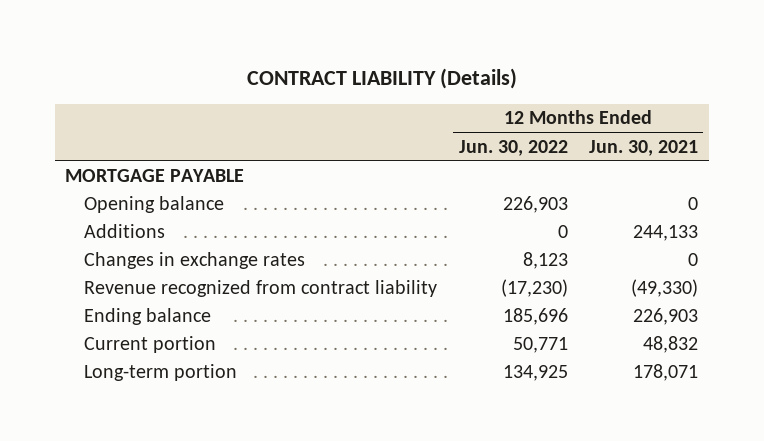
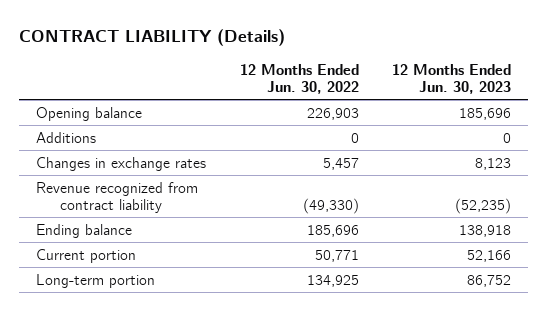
- | 12 Months Ended Jun. 30, 2022 | 12 Months Ended Jun. 30, 2021
+ | 12 Months Ended Jun. 30, 2022 | 12 Months Ended Jun. 30, 2023
- MORTGAGE PAYABLE
- Changes in exchange rates | 8,123 | 0
- Revenue recognized from contract liability | (17,230) | (49,330)
+ Changes in exchange rates | 5,457 | 8,123
+ Revenue recognized from contract liability | (49,330) | (52,235)

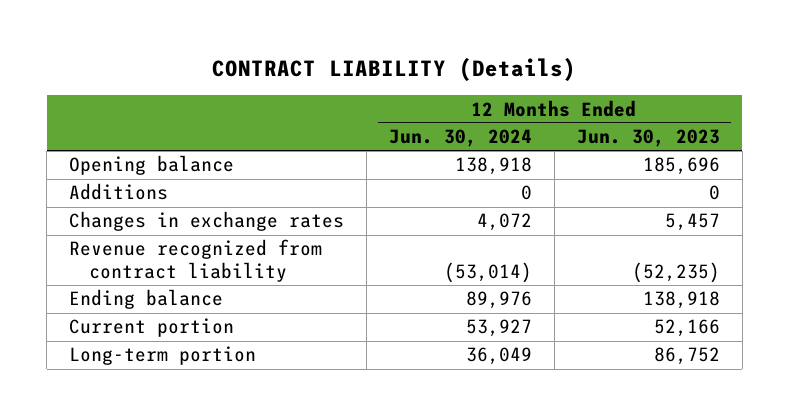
- | 12 Months Ended Jun. 30, 2022 | 12 Months Ended Jun. 30, 2023
+ | 12 Months Ended Jun. 30, 2024 | 12 Months Ended Jun. 30, 2023
- Changes in exchange rates | 5,457 | 8,123
+ Changes in exchange rates | 4,072 | 5,457

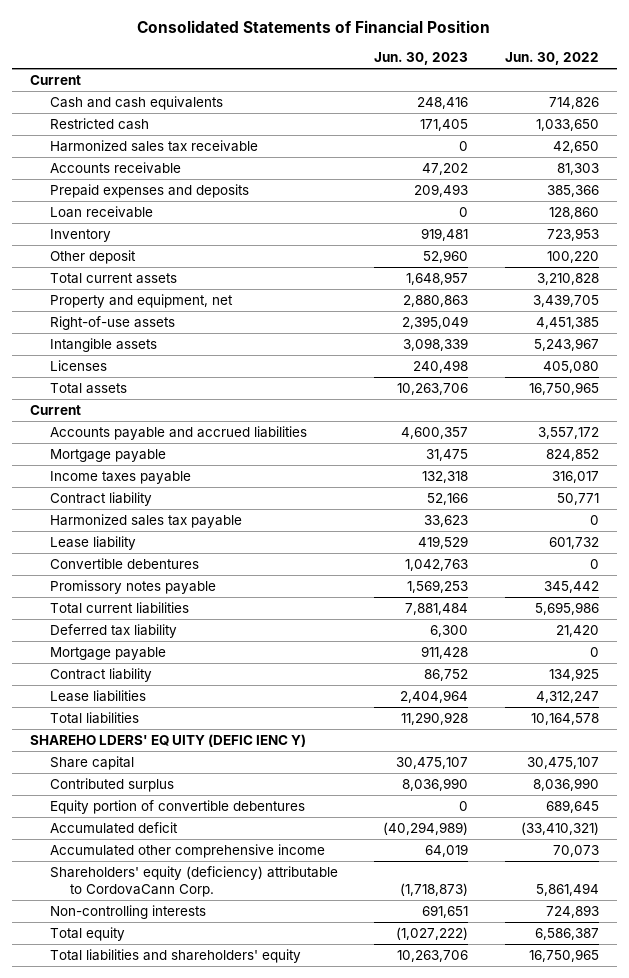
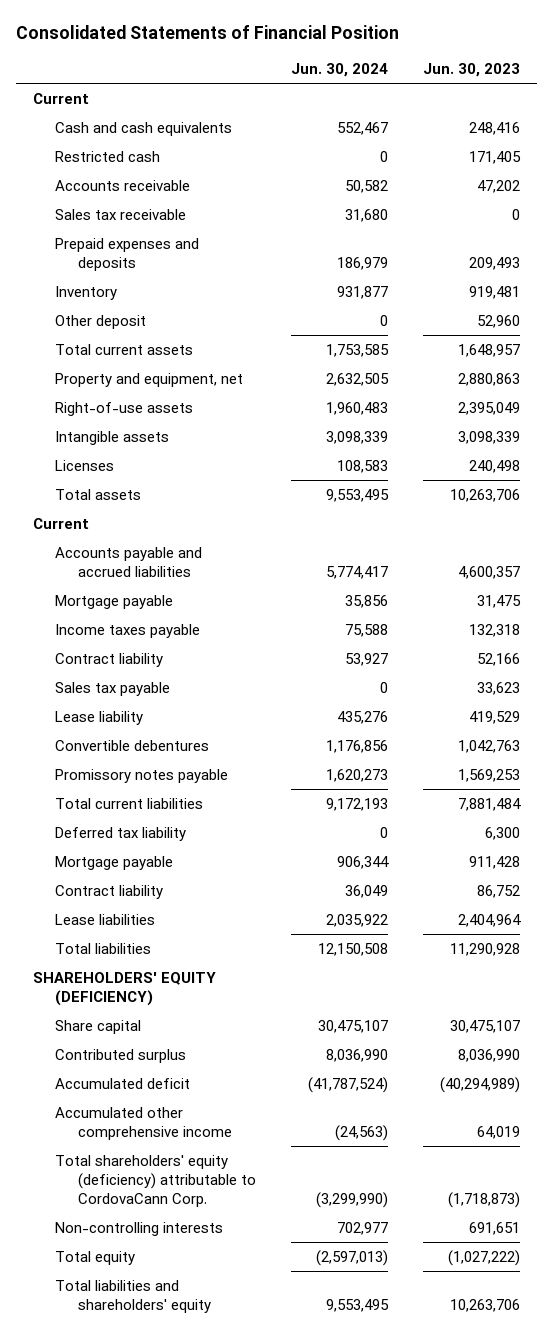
- | Jun. 30, 2023 | Jun. 30, 2022
+ | Jun. 30, 2024 | Jun. 30, 2023
- Harmonized sales tax receivable | 0 | 42,650
+ Sales tax receivable | 31,680 | 0
- Loan receivable | 0 | 128,860
- Harmonized sales tax payable | 33,623 | 0
+ Sales tax payable | 0 | 33,623
- SHAREHO LDERS' EQ UITY (DEFIC IENC Y)
+ SHAREHOLDERS' EQUITY (DEFICIENCY)
- Equity portion of convertible debentures | 0 | 689,645
- Shareholders' equity (deficiency) attributable to CordovaCann Corp. | (1,718,873) | 5,861,494
+ Total shareholders' equity (deficiency) attributable to CordovaCann Corp. | (3,299,990) | (1,718,873)

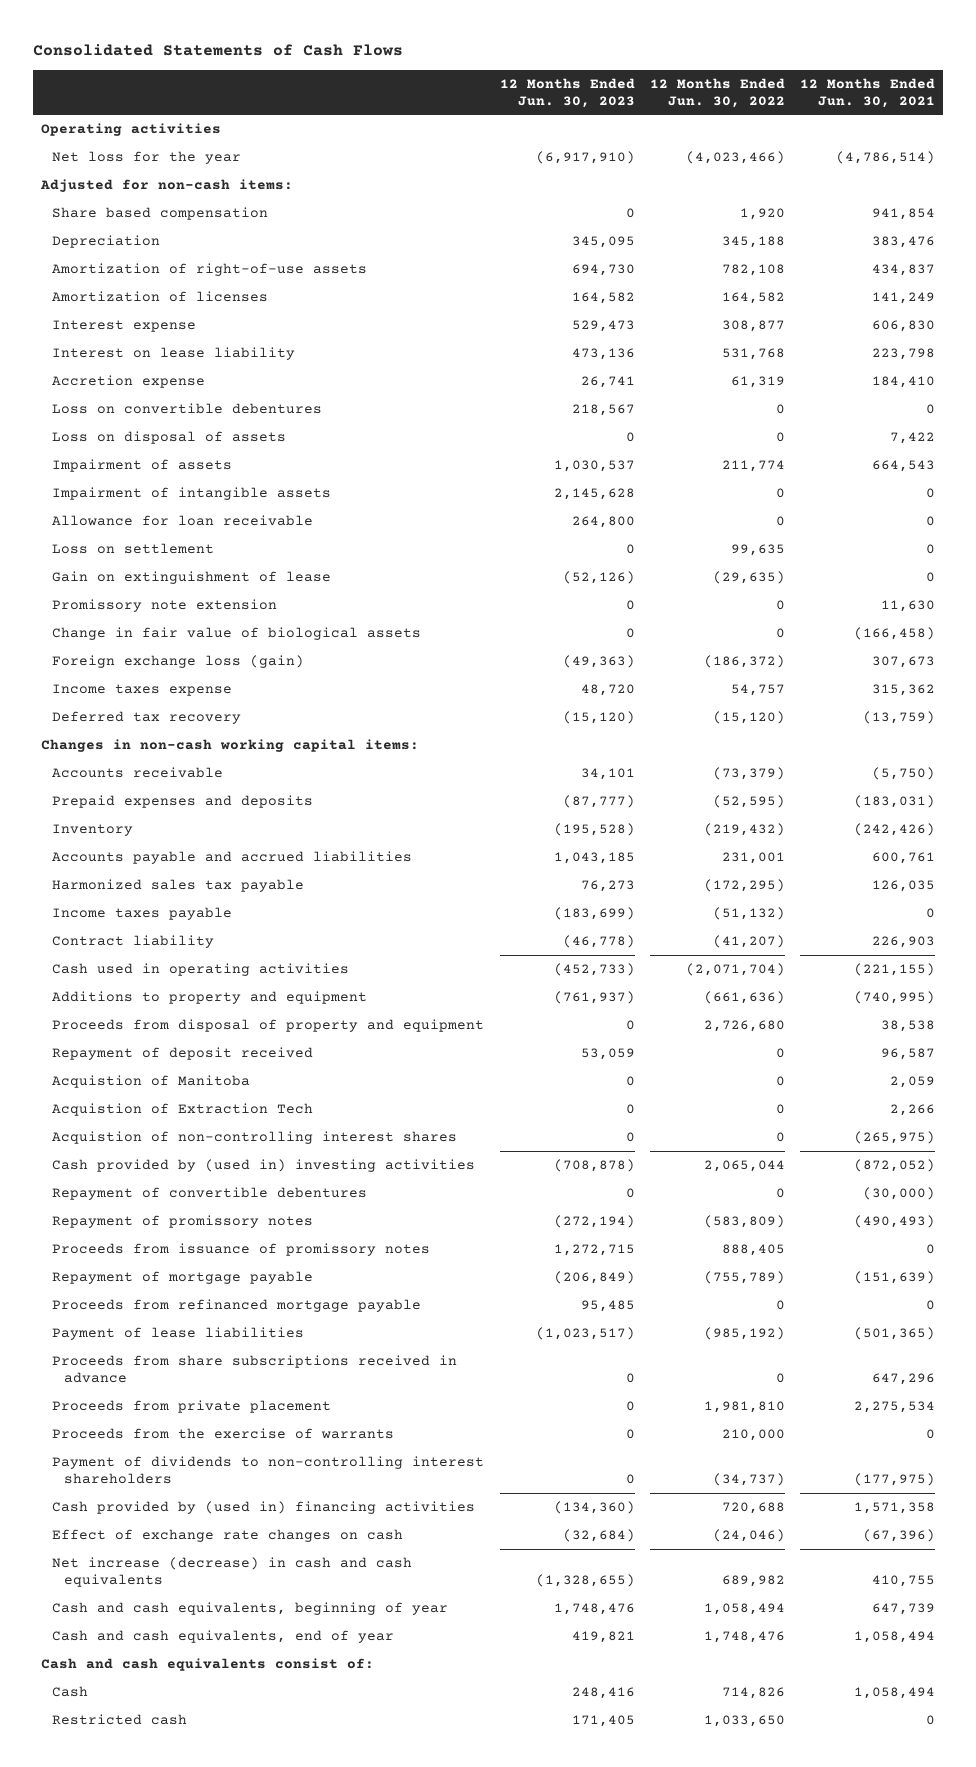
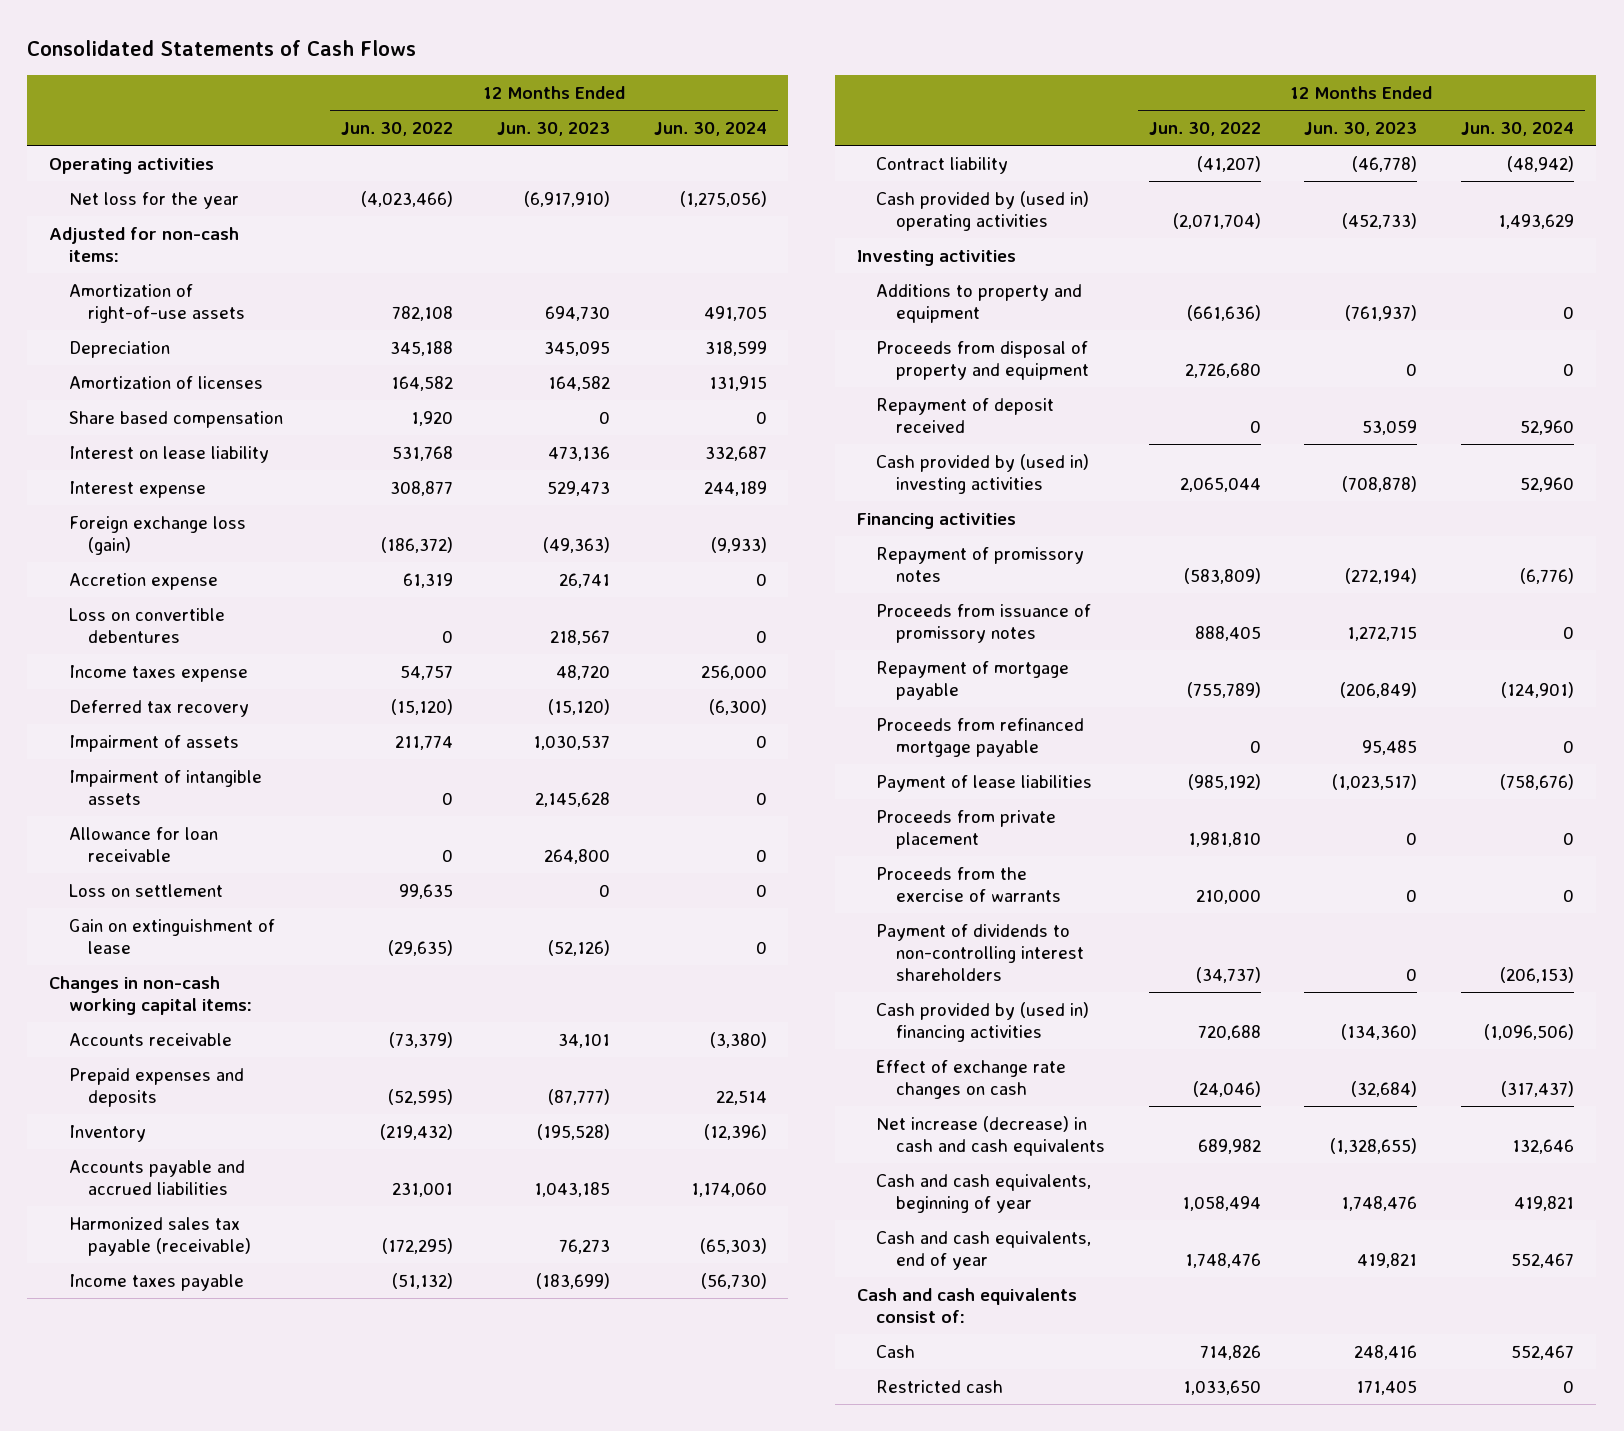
- | 12 Months Ended Jun. 30, 2023 | 12 Months Ended Jun. 30, 2022 | 12 Months Ended Jun. 30, 2021
+ | 12 Months Ended Jun. 30, 2022 | 12 Months Ended Jun. 30, 2023 | 12 Months Ended Jun. 30, 2024
moved down: Depreciation | 345,188 | 345,095 | 318,599
moved down: Share based compensation | 1,920 | 0 | 0
moved down: Interest expense | 308,877 | 529,473 | 244,189
moved up: Foreign exchange loss (gain) | (186,372) | (49,363) | (9,933)
- Loss on disposal of assets | 0 | 0 | 7,422
moved up: Income taxes expense | 54,757 | 48,720 | 256,000
moved up: Deferred tax recovery | (15,120) | (15,120) | (6,300)
- Promissory note extension | 0 | 0 | 11,630
- Change in fair value of biological assets | 0 | 0 | (166,458)
- Harmonized sales tax payable | 76,273 | (172,295) | 126,035
+ Harmonized sales tax payable (receivable) | (172,295) | 76,273 | (65,303)
- Cash used in operating activities | (452,733) | (2,071,704) | (221,155)
+ Cash provided by (used in) operating activities | (2,071,704) | (452,733) | 1,493,629
+ Investing activities
- Acquistion of Manitoba | 0 | 0 | 2,059
- Acquistion of Extraction Tech | 0 | 0 | 2,266
- Acquistion of non-controlling interest shares | 0 | 0 | (265,975)
- Repayment of convertible debentures | 0 | 0 | (30,000)
+ Financing activities
- Proceeds from share subscriptions received in advance | 0 | 0 | 647,296

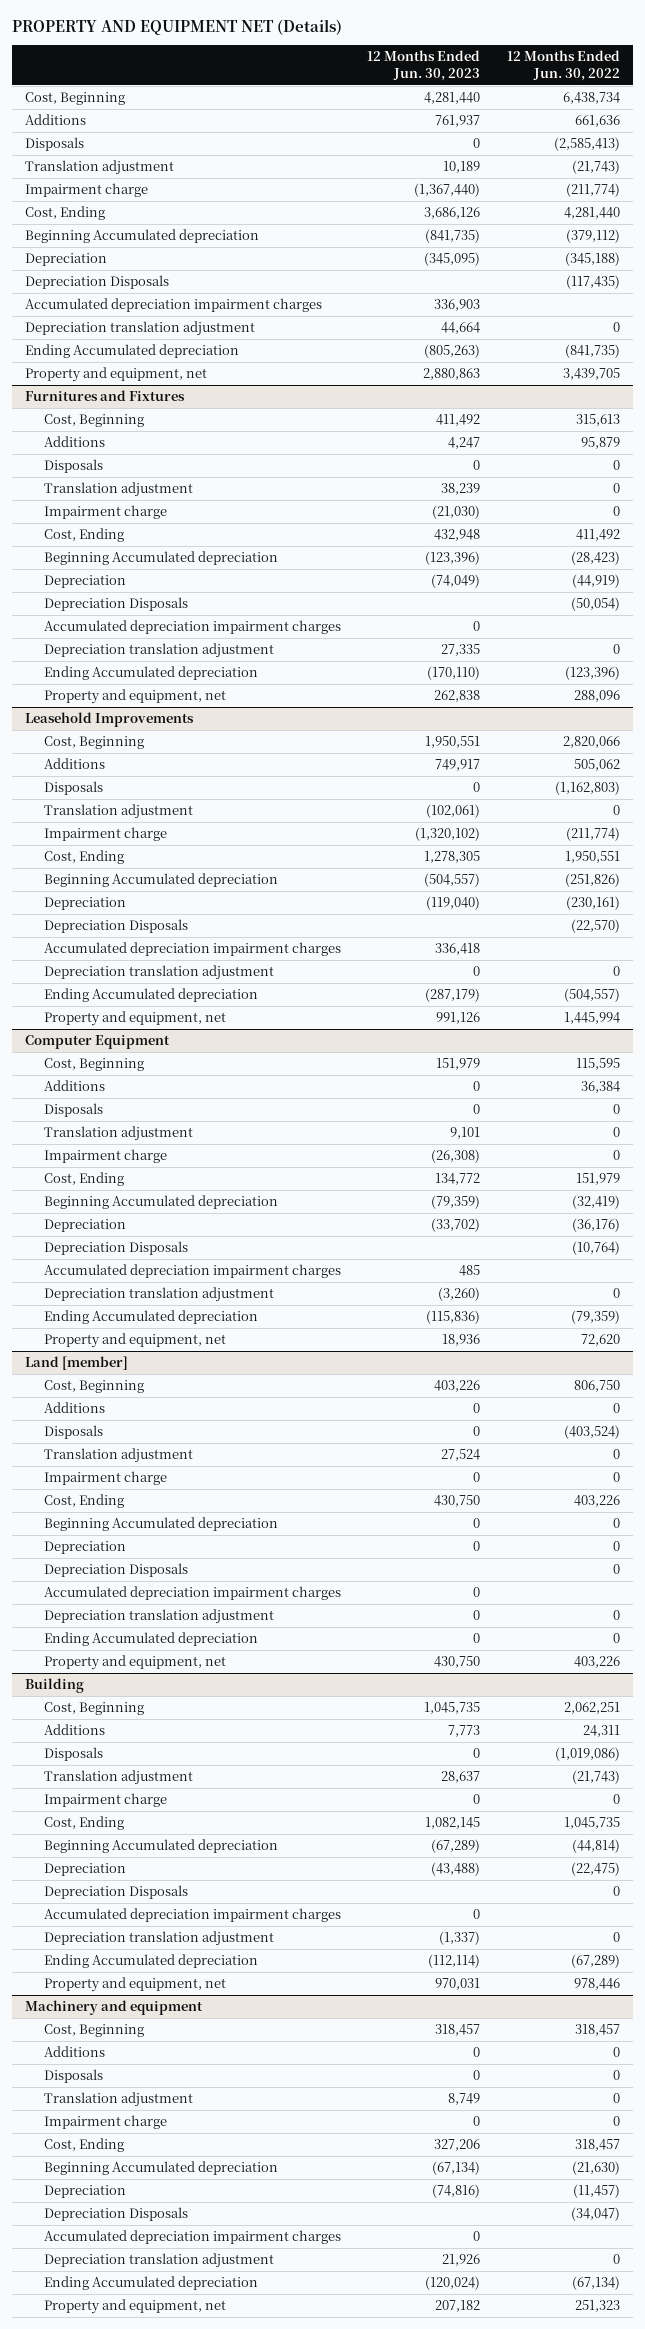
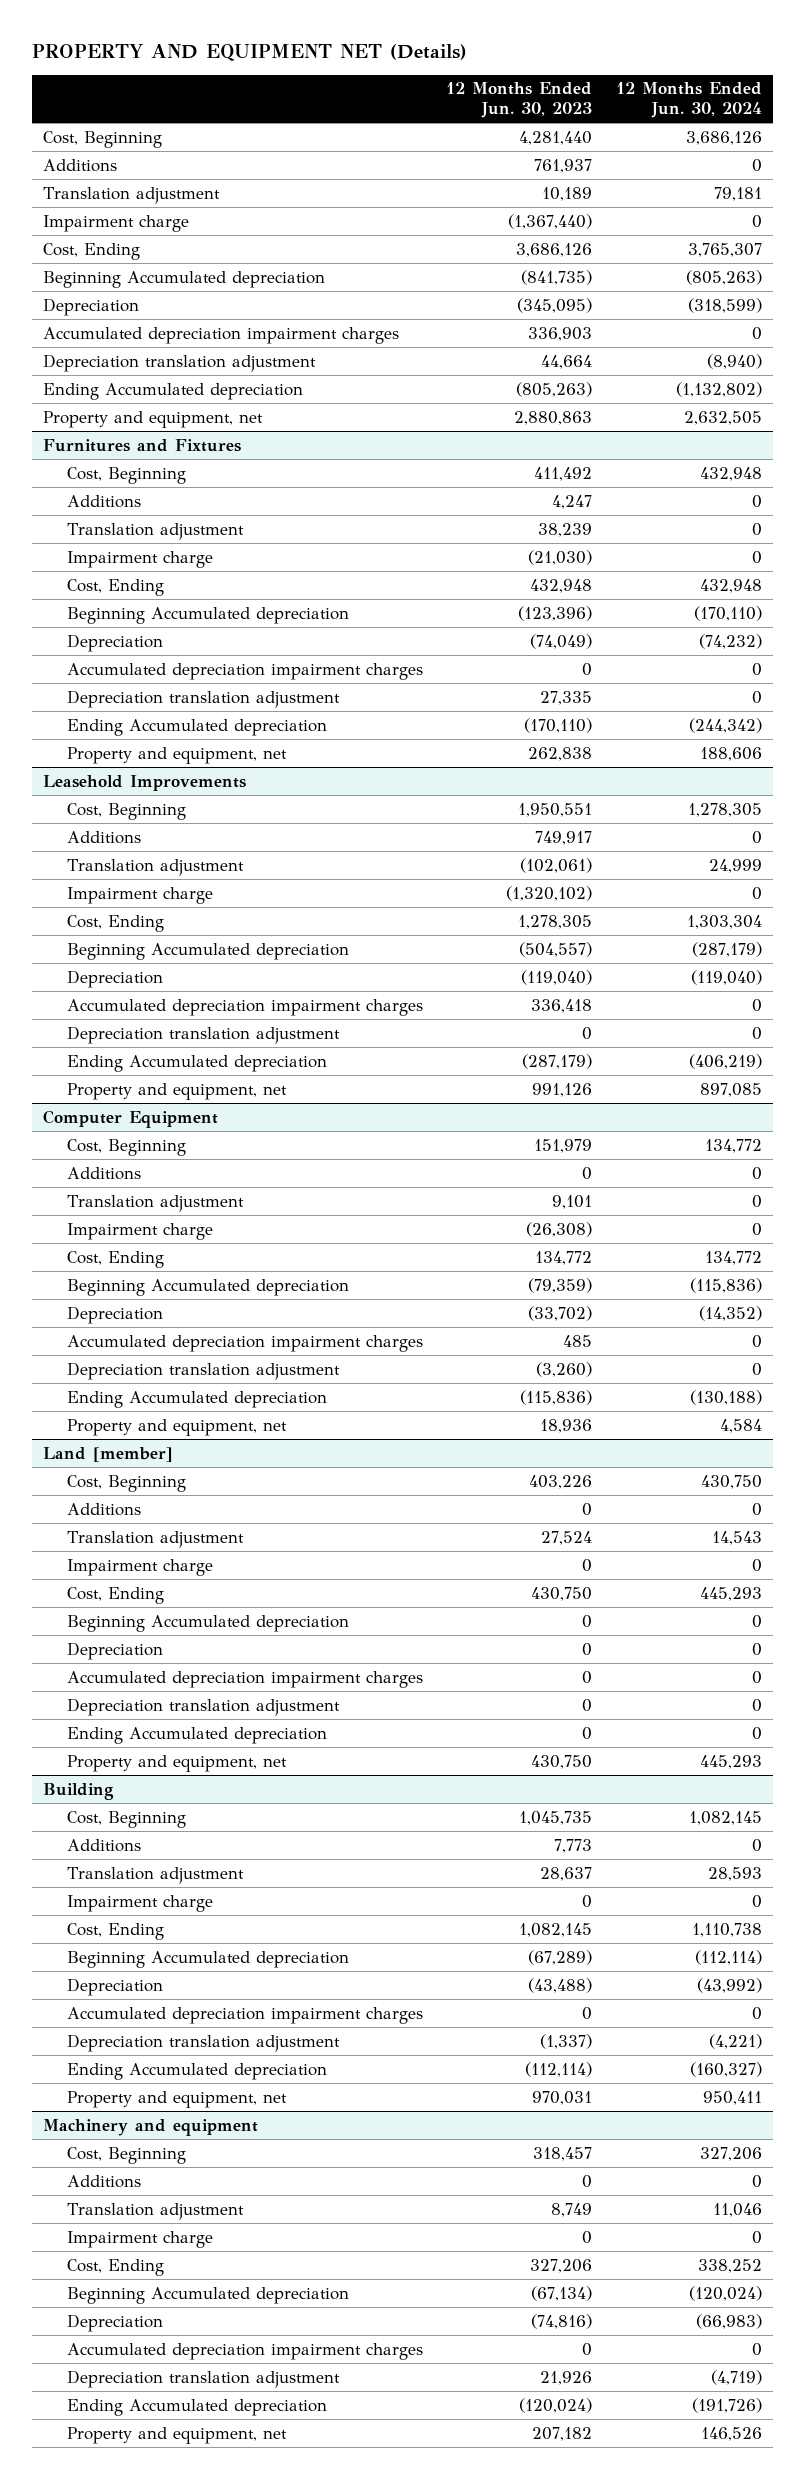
- | 12 Months Ended Jun. 30, 2023 | 12 Months Ended Jun. 30, 2022
+ | 12 Months Ended Jun. 30, 2023 | 12 Months Ended Jun. 30, 2024
- Disposals | 0 | (2,585,413)
- Depreciation Disposals | | (117,435)
@ Furnitures and Fixtures
- Disposals | 0 | 0
- Depreciation Disposals | | (50,054)
@ Leasehold Improvements
- Disposals | 0 | (1,162,803)
- Depreciation Disposals | | (22,570)
@ Computer Equipment
- Disposals | 0 | 0
- Depreciation Disposals | | (10,764)
@ Land [member]
- Disposals | 0 | (403,524)
- Depreciation Disposals | | 0
@ Building
- Disposals | 0 | (1,019,086)
- Depreciation Disposals | | 0
@ Machinery and equipment
- Disposals | 0 | 0
- Depreciation Disposals | | (34,047)

